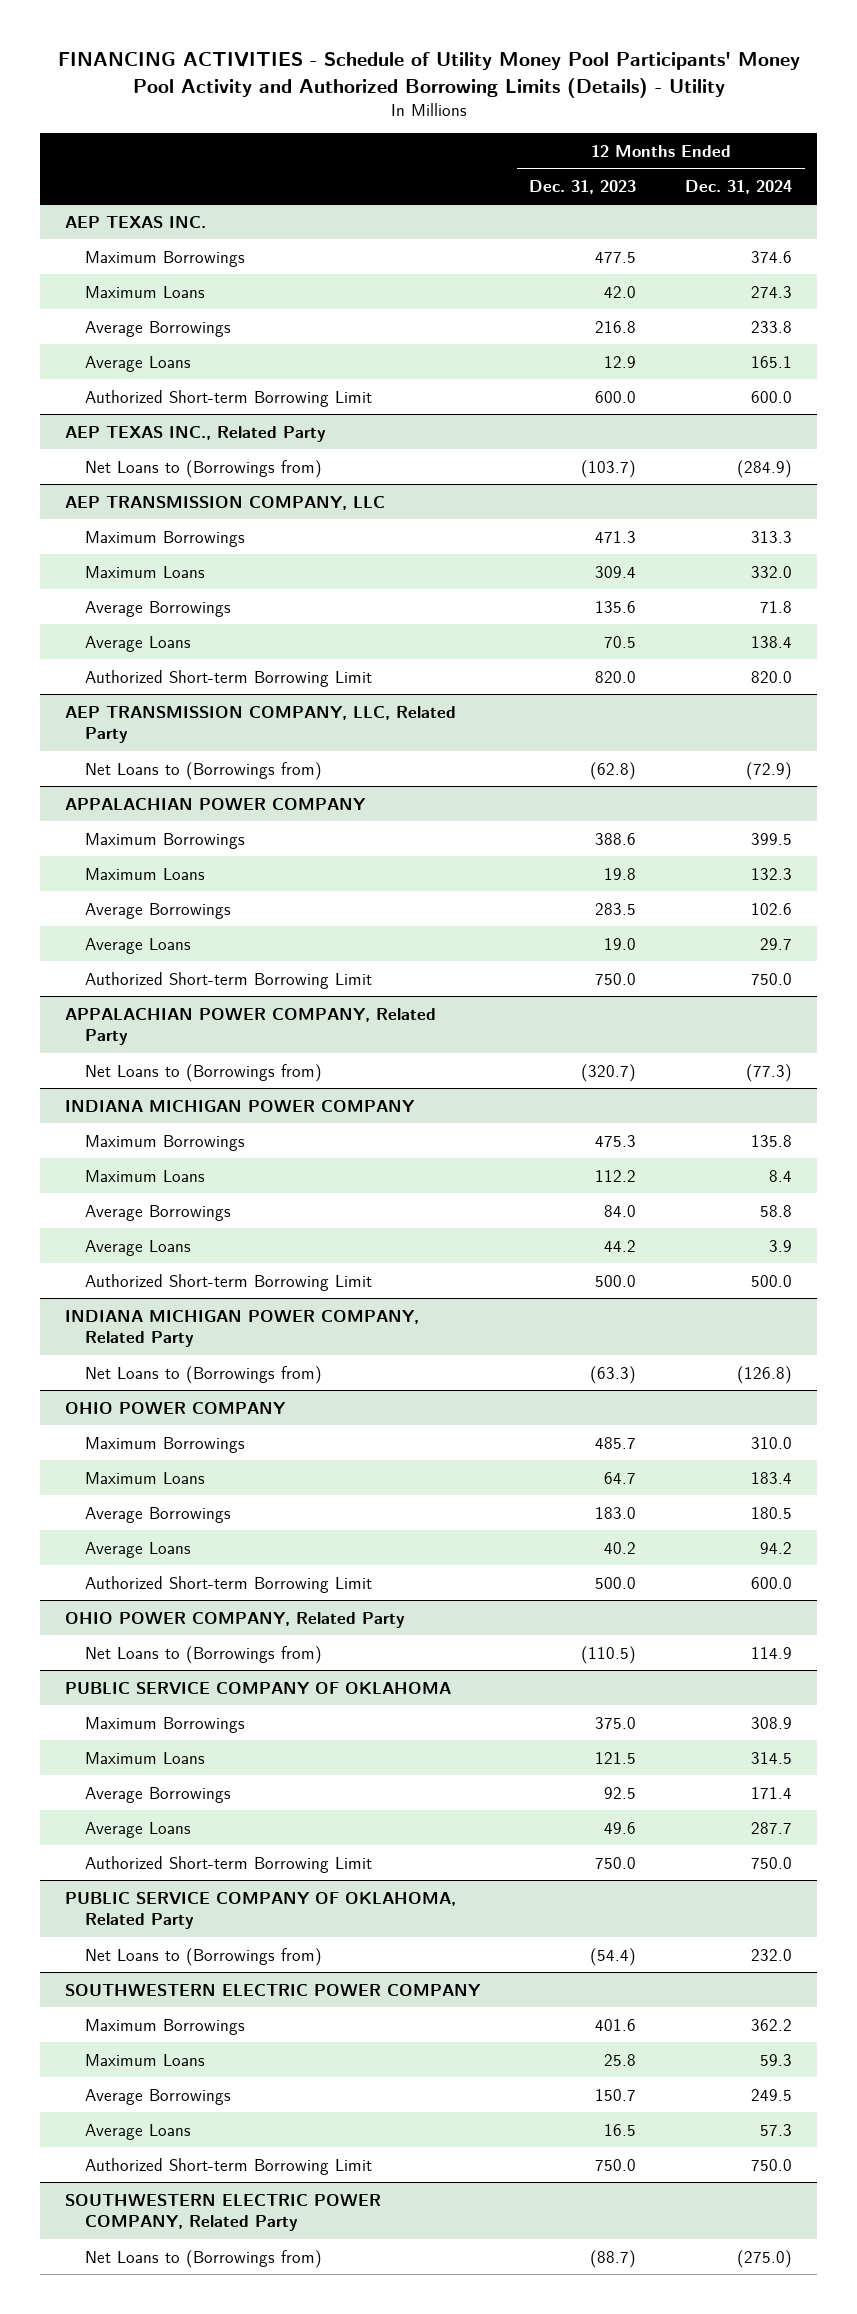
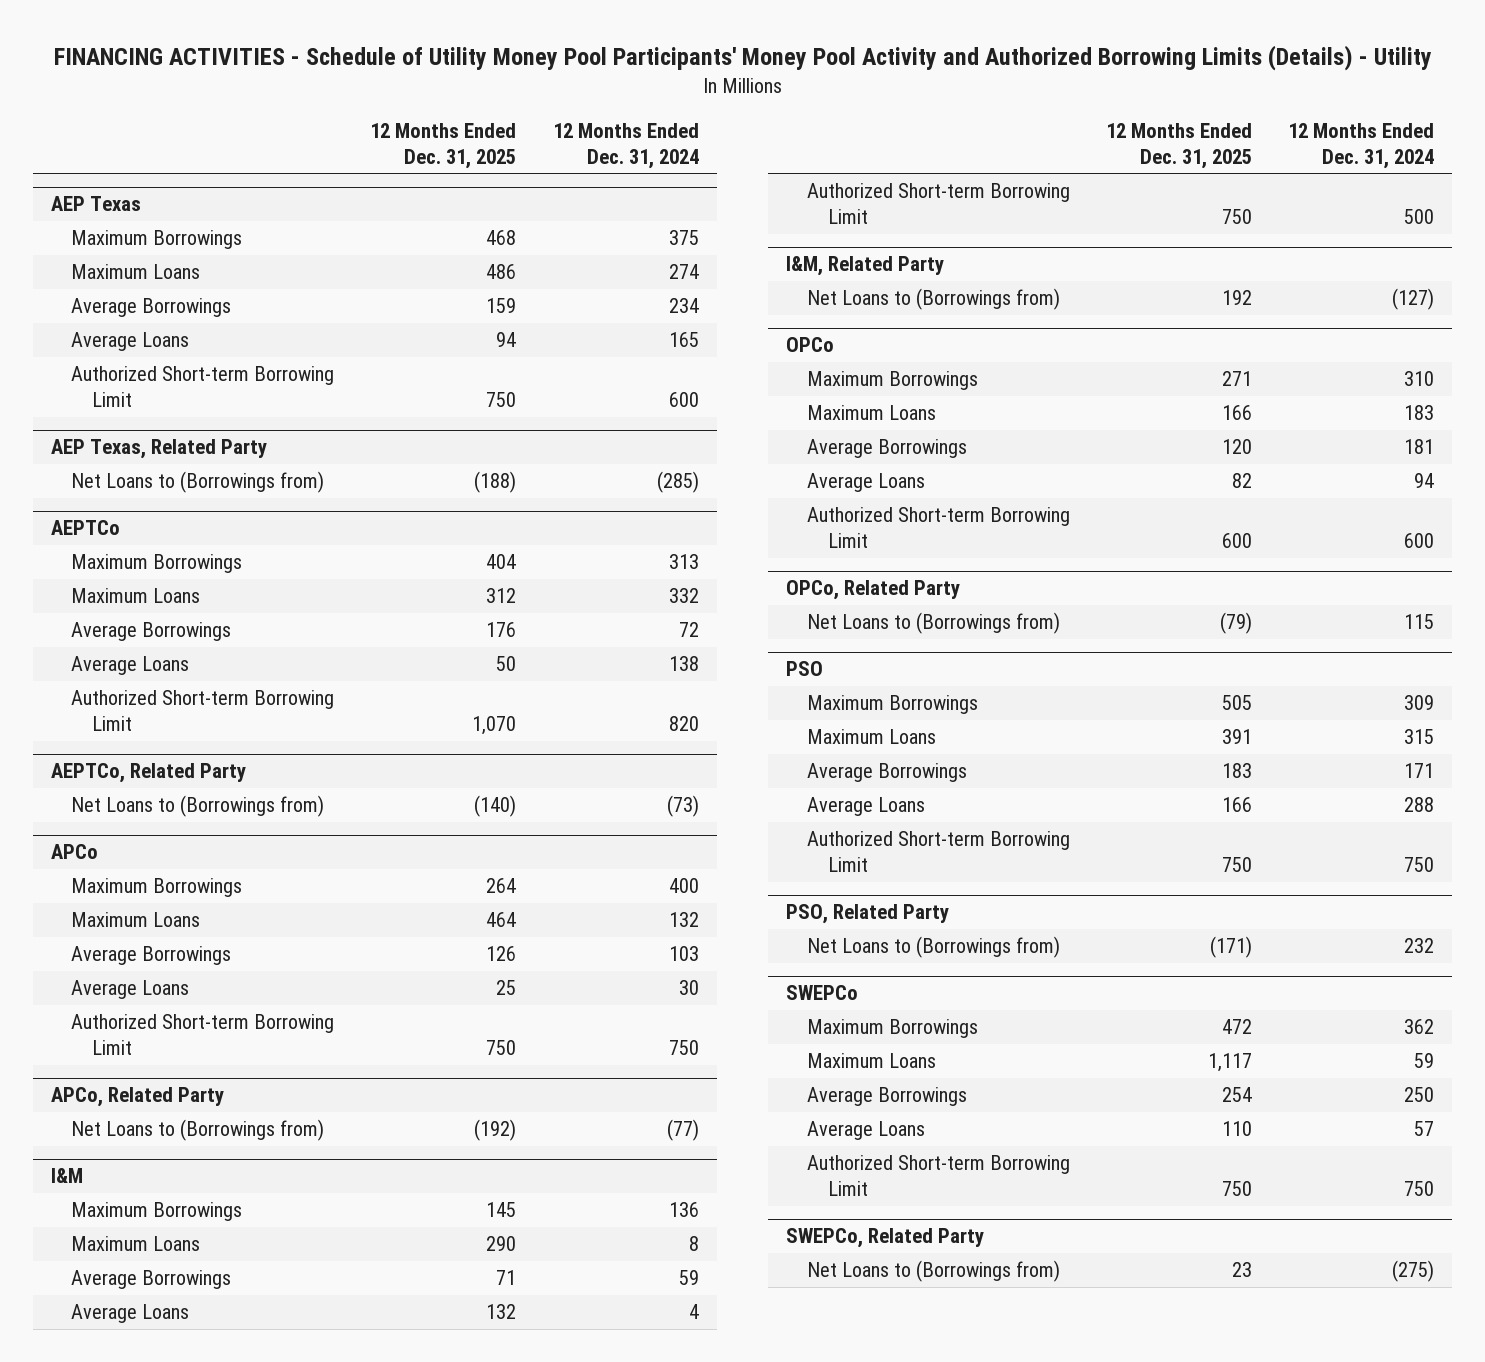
- | 12 Months Ended Dec. 31, 2023 | 12 Months Ended Dec. 31, 2024
+ | 12 Months Ended Dec. 31, 2025 | 12 Months Ended Dec. 31, 2024
- AEP TEXAS INC.
- Maximum Borrowings | 477.5 | 374.6
- Maximum Loans | 42.0 | 274.3
- Average Borrowings | 216.8 | 233.8
- Average Loans | 12.9 | 165.1
- Authorized Short-term Borrowing Limit | 600.0 | 600.0
- AEP TEXAS INC., Related Party
- Net Loans to (Borrowings from) | (103.7) | (284.9)
- AEP TRANSMISSION COMPANY, LLC
- Maximum Borrowings | 471.3 | 313.3
- Maximum Loans | 309.4 | 332.0
- Average Borrowings | 135.6 | 71.8
- Average Loans | 70.5 | 138.4
- Authorized Short-term Borrowing Limit | 820.0 | 820.0
- AEP TRANSMISSION COMPANY, LLC, Related Party
- Net Loans to (Borrowings from) | (62.8) | (72.9)
- APPALACHIAN POWER COMPANY
- Maximum Borrowings | 388.6 | 399.5
- Maximum Loans | 19.8 | 132.3
- Average Borrowings | 283.5 | 102.6
- Average Loans | 19.0 | 29.7
- Authorized Short-term Borrowing Limit | 750.0 | 750.0
- APPALACHIAN POWER COMPANY, Related Party
- Net Loans to (Borrowings from) | (320.7) | (77.3)
- INDIANA MICHIGAN POWER COMPANY
- Maximum Borrowings | 475.3 | 135.8
- Maximum Loans | 112.2 | 8.4
- Average Borrowings | 84.0 | 58.8
- Average Loans | 44.2 | 3.9
- Authorized Short-term Borrowing Limit | 500.0 | 500.0
- INDIANA MICHIGAN POWER COMPANY, Related Party
- Net Loans to (Borrowings from) | (63.3) | (126.8)
- OHIO POWER COMPANY
- Maximum Borrowings | 485.7 | 310.0
- Maximum Loans | 64.7 | 183.4
- Average Borrowings | 183.0 | 180.5
- Average Loans | 40.2 | 94.2
- Authorized Short-term Borrowing Limit | 500.0 | 600.0
- OHIO POWER COMPANY, Related Party
- Net Loans to (Borrowings from) | (110.5) | 114.9
- PUBLIC SERVICE COMPANY OF OKLAHOMA
- Maximum Borrowings | 375.0 | 308.9
- Maximum Loans | 121.5 | 314.5
- Average Borrowings | 92.5 | 171.4
- Average Loans | 49.6 | 287.7
- Authorized Short-term Borrowing Limit | 750.0 | 750.0
- PUBLIC SERVICE COMPANY OF OKLAHOMA, Related Party
- Net Loans to (Borrowings from) | (54.4) | 232.0
- SOUTHWESTERN ELECTRIC POWER COMPANY
- Maximum Borrowings | 401.6 | 362.2
- Maximum Loans | 25.8 | 59.3
- Average Borrowings | 150.7 | 249.5
- Average Loans | 16.5 | 57.3
- Authorized Short-term Borrowing Limit | 750.0 | 750.0
- SOUTHWESTERN ELECTRIC POWER COMPANY, Related Party
- Net Loans to (Borrowings from) | (88.7) | (275.0)
+ AEP Texas
+ Maximum Borrowings | 468 | 375
+ Maximum Loans | 486 | 274
+ Average Borrowings | 159 | 234
+ Average Loans | 94 | 165
+ Authorized Short-term Borrowing Limit | 750 | 600
+ AEP Texas, Related Party
+ Net Loans to (Borrowings from) | (188) | (285)
+ AEPTCo
+ Maximum Borrowings | 404 | 313
+ Maximum Loans | 312 | 332
+ Average Borrowings | 176 | 72
+ Average Loans | 50 | 138
+ Authorized Short-term Borrowing Limit | 1,070 | 820
+ AEPTCo, Related Party
+ Net Loans to (Borrowings from) | (140) | (73)
+ APCo
+ Maximum Borrowings | 264 | 400
+ Maximum Loans | 464 | 132
+ Average Borrowings | 126 | 103
+ Average Loans | 25 | 30
+ Authorized Short-term Borrowing Limit | 750 | 750
+ APCo, Related Party
+ Net Loans to (Borrowings from) | (192) | (77)
+ I&M
+ Maximum Borrowings | 145 | 136
+ Maximum Loans | 290 | 8
+ Average Borrowings | 71 | 59
+ Average Loans | 132 | 4
+ Authorized Short-term Borrowing Limit | 750 | 500
+ I&M, Related Party
+ Net Loans to (Borrowings from) | 192 | (127)
+ OPCo
+ Maximum Borrowings | 271 | 310
+ Maximum Loans | 166 | 183
+ Average Borrowings | 120 | 181
+ Average Loans | 82 | 94
+ Authorized Short-term Borrowing Limit | 600 | 600
+ OPCo, Related Party
+ Net Loans to (Borrowings from) | (79) | 115
+ PSO
+ Maximum Borrowings | 505 | 309
+ Maximum Loans | 391 | 315
+ Average Borrowings | 183 | 171
+ Average Loans | 166 | 288
+ Authorized Short-term Borrowing Limit | 750 | 750
+ PSO, Related Party
+ Net Loans to (Borrowings from) | (171) | 232
+ SWEPCo
+ Maximum Borrowings | 472 | 362
+ Maximum Loans | 1,117 | 59
+ Average Borrowings | 254 | 250
+ Average Loans | 110 | 57
+ Authorized Short-term Borrowing Limit | 750 | 750
+ SWEPCo, Related Party
+ Net Loans to (Borrowings from) | 23 | (275)

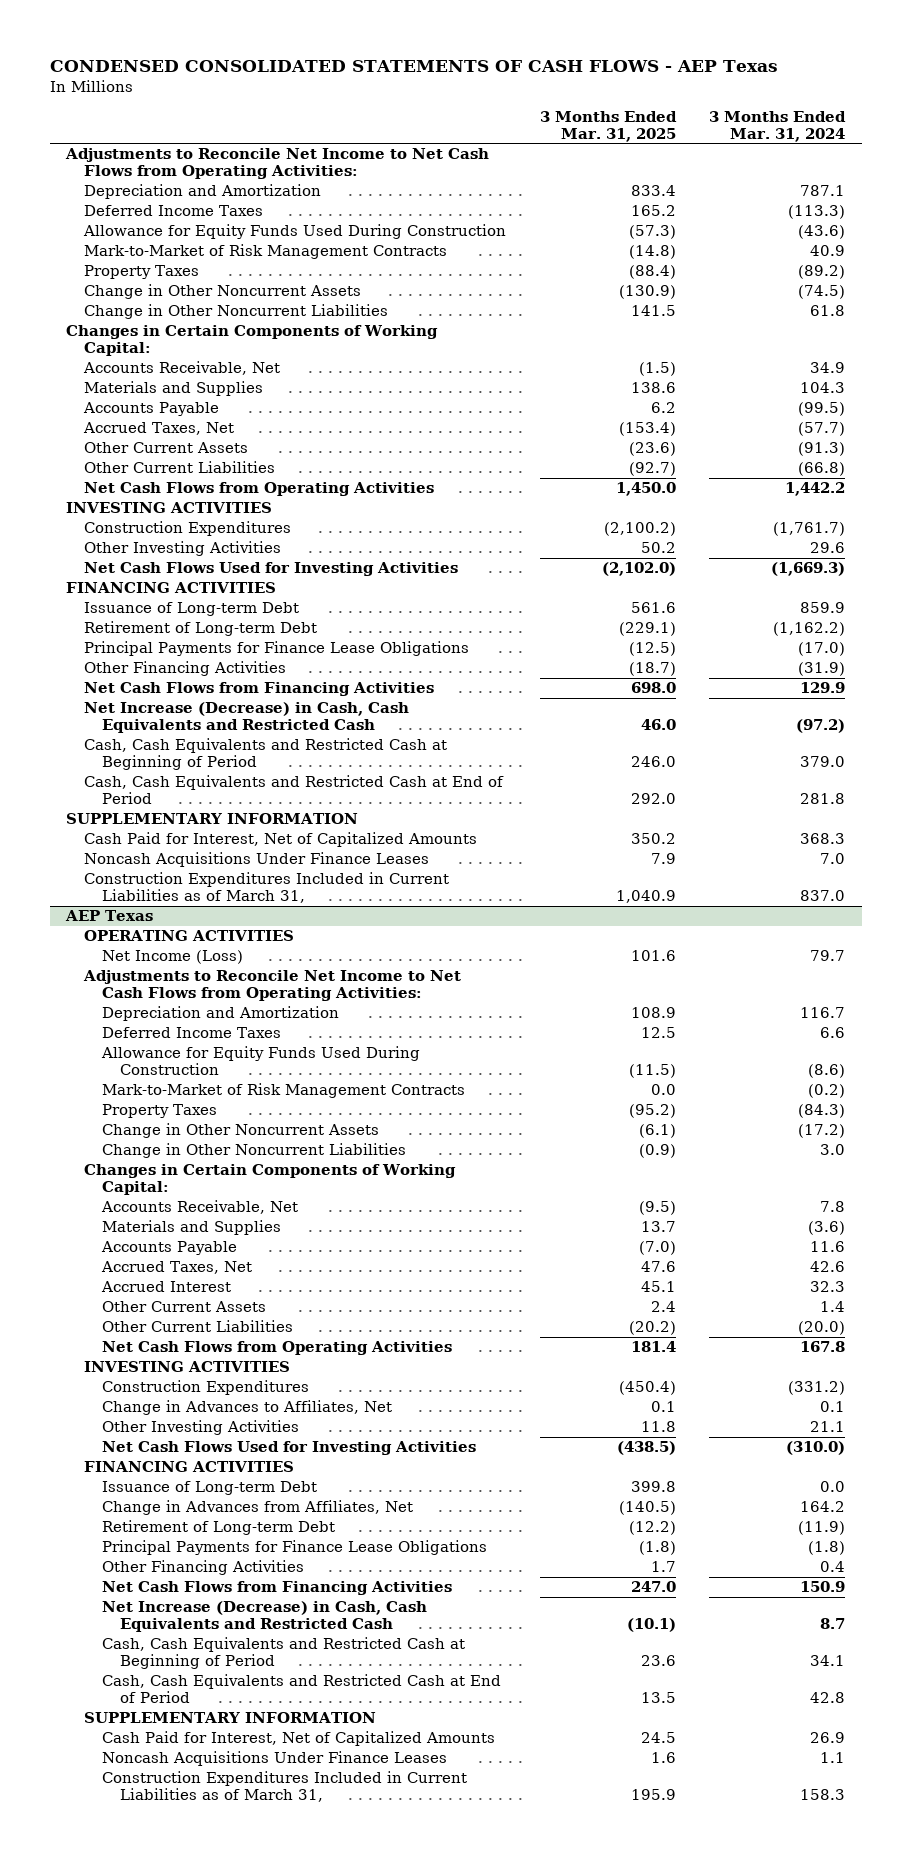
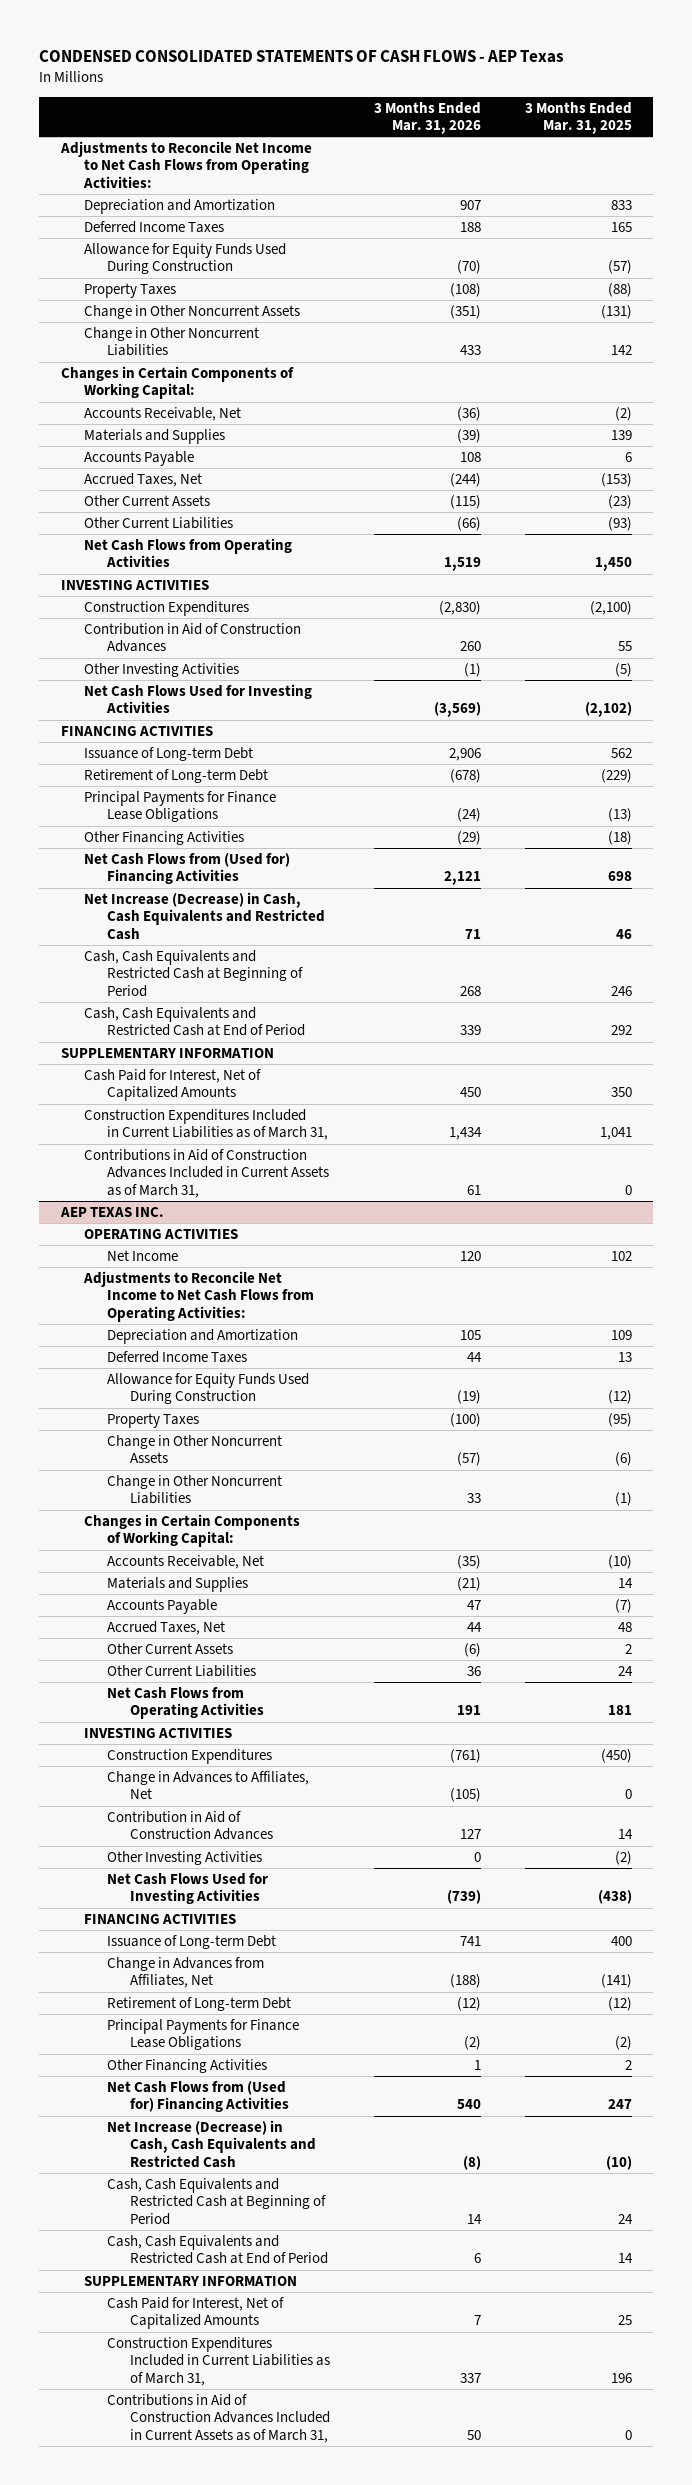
- | 3 Months Ended Mar. 31, 2025 | 3 Months Ended Mar. 31, 2024
+ | 3 Months Ended Mar. 31, 2026 | 3 Months Ended Mar. 31, 2025
- Depreciation and Amortization | 833.4 | 787.1
- Deferred Income Taxes | 165.2 | (113.3)
- Allowance for Equity Funds Used During Construction | (57.3) | (43.6)
- Mark-to-Market of Risk Management Contracts | (14.8) | 40.9
- Property Taxes | (88.4) | (89.2)
- Change in Other Noncurrent Assets | (130.9) | (74.5)
- Change in Other Noncurrent Liabilities | 141.5 | 61.8
+ Depreciation and Amortization | 907 | 833
+ Deferred Income Taxes | 188 | 165
+ Allowance for Equity Funds Used During Construction | (70) | (57)
+ Property Taxes | (108) | (88)
+ Change in Other Noncurrent Assets | (351) | (131)
+ Change in Other Noncurrent Liabilities | 433 | 142
- Accounts Receivable, Net | (1.5) | 34.9
- Materials and Supplies | 138.6 | 104.3
- Accounts Payable | 6.2 | (99.5)
- Accrued Taxes, Net | (153.4) | (57.7)
- Other Current Assets | (23.6) | (91.3)
- Other Current Liabilities | (92.7) | (66.8)
- Net Cash Flows from Operating Activities | 1,450.0 | 1,442.2
+ Accounts Receivable, Net | (36) | (2)
+ Materials and Supplies | (39) | 139
+ Accounts Payable | 108 | 6
+ Accrued Taxes, Net | (244) | (153)
+ Other Current Assets | (115) | (23)
+ Other Current Liabilities | (66) | (93)
+ Net Cash Flows from Operating Activities | 1,519 | 1,450
- Construction Expenditures | (2,100.2) | (1,761.7)
- Other Investing Activities | 50.2 | 29.6
- Net Cash Flows Used for Investing Activities | (2,102.0) | (1,669.3)
+ Construction Expenditures | (2,830) | (2,100)
+ Contribution in Aid of Construction Advances | 260 | 55
+ Other Investing Activities | (1) | (5)
+ Net Cash Flows Used for Investing Activities | (3,569) | (2,102)
- Issuance of Long-term Debt | 561.6 | 859.9
- Retirement of Long-term Debt | (229.1) | (1,162.2)
- Principal Payments for Finance Lease Obligations | (12.5) | (17.0)
- Other Financing Activities | (18.7) | (31.9)
- Net Cash Flows from Financing Activities | 698.0 | 129.9
- Net Increase (Decrease) in Cash, Cash Equivalents and Restricted Cash | 46.0 | (97.2)
- Cash, Cash Equivalents and Restricted Cash at Beginning of Period | 246.0 | 379.0
- Cash, Cash Equivalents and Restricted Cash at End of Period | 292.0 | 281.8
+ Issuance of Long-term Debt | 2,906 | 562
+ Retirement of Long-term Debt | (678) | (229)
+ Principal Payments for Finance Lease Obligations | (24) | (13)
+ Other Financing Activities | (29) | (18)
+ Net Cash Flows from (Used for) Financing Activities | 2,121 | 698
+ Net Increase (Decrease) in Cash, Cash Equivalents and Restricted Cash | 71 | 46
+ Cash, Cash Equivalents and Restricted Cash at Beginning of Period | 268 | 246
+ Cash, Cash Equivalents and Restricted Cash at End of Period | 339 | 292
- Cash Paid for Interest, Net of Capitalized Amounts | 350.2 | 368.3
- Noncash Acquisitions Under Finance Leases | 7.9 | 7.0
- Construction Expenditures Included in Current Liabilities as of March 31, | 1,040.9 | 837.0
- AEP Texas
+ Cash Paid for Interest, Net of Capitalized Amounts | 450 | 350
+ Construction Expenditures Included in Current Liabilities as of March 31, | 1,434 | 1,041
+ Contributions in Aid of Construction Advances Included in Current Assets as of March 31, | 61 | 0
+ AEP TEXAS INC.
- Net Income (Loss) | 101.6 | 79.7
+ Net Income | 120 | 102
- Depreciation and Amortization | 108.9 | 116.7
- Deferred Income Taxes | 12.5 | 6.6
- Allowance for Equity Funds Used During Construction | (11.5) | (8.6)
- Mark-to-Market of Risk Management Contracts | 0.0 | (0.2)
- Property Taxes | (95.2) | (84.3)
- Change in Other Noncurrent Assets | (6.1) | (17.2)
- Change in Other Noncurrent Liabilities | (0.9) | 3.0
+ Depreciation and Amortization | 105 | 109
+ Deferred Income Taxes | 44 | 13
+ Allowance for Equity Funds Used During Construction | (19) | (12)
+ Property Taxes | (100) | (95)
+ Change in Other Noncurrent Assets | (57) | (6)
+ Change in Other Noncurrent Liabilities | 33 | (1)
- Accounts Receivable, Net | (9.5) | 7.8
- Materials and Supplies | 13.7 | (3.6)
- Accounts Payable | (7.0) | 11.6
- Accrued Taxes, Net | 47.6 | 42.6
- Accrued Interest | 45.1 | 32.3
- Other Current Assets | 2.4 | 1.4
- Other Current Liabilities | (20.2) | (20.0)
- Net Cash Flows from Operating Activities | 181.4 | 167.8
+ Accounts Receivable, Net | (35) | (10)
+ Materials and Supplies | (21) | 14
+ Accounts Payable | 47 | (7)
+ Accrued Taxes, Net | 44 | 48
+ Other Current Assets | (6) | 2
+ Other Current Liabilities | 36 | 24
+ Net Cash Flows from Operating Activities | 191 | 181
- Construction Expenditures | (450.4) | (331.2)
- Change in Advances to Affiliates, Net | 0.1 | 0.1
- Other Investing Activities | 11.8 | 21.1
- Net Cash Flows Used for Investing Activities | (438.5) | (310.0)
+ Construction Expenditures | (761) | (450)
+ Change in Advances to Affiliates, Net | (105) | 0
+ Contribution in Aid of Construction Advances | 127 | 14
+ Other Investing Activities | 0 | (2)
+ Net Cash Flows Used for Investing Activities | (739) | (438)
- Issuance of Long-term Debt | 399.8 | 0.0
- Change in Advances from Affiliates, Net | (140.5) | 164.2
- Retirement of Long-term Debt | (12.2) | (11.9)
- Principal Payments for Finance Lease Obligations | (1.8) | (1.8)
- Other Financing Activities | 1.7 | 0.4
- Net Cash Flows from Financing Activities | 247.0 | 150.9
- Net Increase (Decrease) in Cash, Cash Equivalents and Restricted Cash | (10.1) | 8.7
- Cash, Cash Equivalents and Restricted Cash at Beginning of Period | 23.6 | 34.1
- Cash, Cash Equivalents and Restricted Cash at End of Period | 13.5 | 42.8
+ Issuance of Long-term Debt | 741 | 400
+ Change in Advances from Affiliates, Net | (188) | (141)
+ Retirement of Long-term Debt | (12) | (12)
+ Principal Payments for Finance Lease Obligations | (2) | (2)
+ Other Financing Activities | 1 | 2
+ Net Cash Flows from (Used for) Financing Activities | 540 | 247
+ Net Increase (Decrease) in Cash, Cash Equivalents and Restricted Cash | (8) | (10)
+ Cash, Cash Equivalents and Restricted Cash at Beginning of Period | 14 | 24
+ Cash, Cash Equivalents and Restricted Cash at End of Period | 6 | 14
- Cash Paid for Interest, Net of Capitalized Amounts | 24.5 | 26.9
- Noncash Acquisitions Under Finance Leases | 1.6 | 1.1
- Construction Expenditures Included in Current Liabilities as of March 31, | 195.9 | 158.3
+ Cash Paid for Interest, Net of Capitalized Amounts | 7 | 25
+ Construction Expenditures Included in Current Liabilities as of March 31, | 337 | 196
+ Contributions in Aid of Construction Advances Included in Current Assets as of March 31, | 50 | 0

